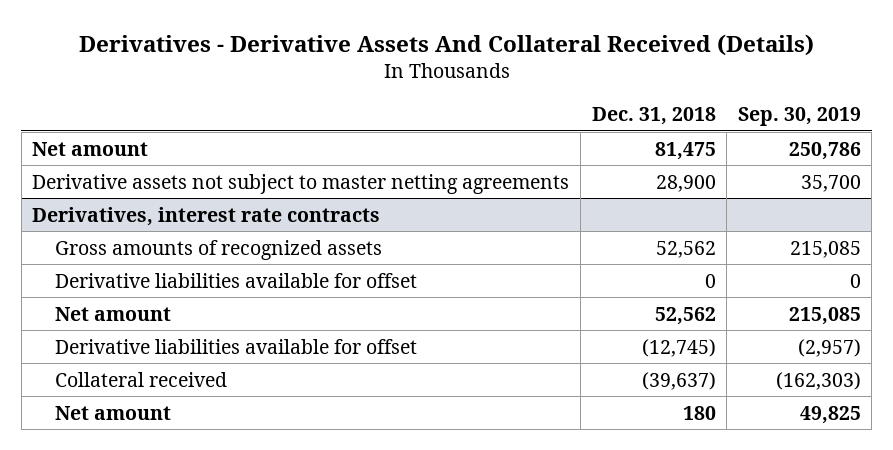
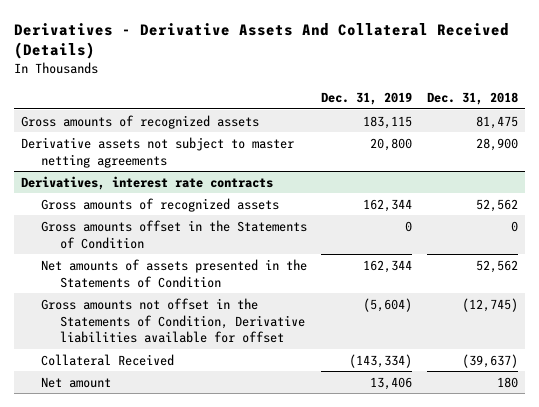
- | Dec. 31, 2018 | Sep. 30, 2019
+ | Dec. 31, 2019 | Dec. 31, 2018
- Net amount | 81,475 | 250,786
+ Gross amounts of recognized assets | 183,115 | 81,475
@ Derivatives, interest rate contracts
- Derivative liabilities available for offset | 0 | 0
- Net amount | 52,562 | 215,085
- Derivative liabilities available for offset | (12,745) | (2,957)
- Collateral received | (39,637) | (162,303)
+ Gross amounts offset in the Statements of Condition | 0 | 0
+ Net amounts of assets presented in the Statements of Condition | 162,344 | 52,562
+ Gross amounts not offset in the Statements of Condition, Derivative liabilities available for offset | (5,604) | (12,745)
+ Collateral Received | (143,334) | (39,637)

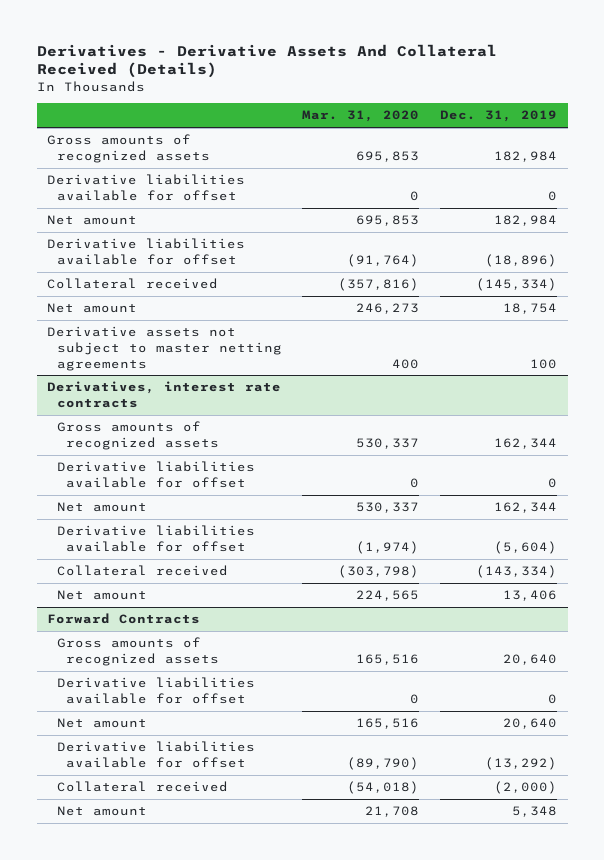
- | Dec. 31, 2019 | Dec. 31, 2018
+ | Mar. 31, 2020 | Dec. 31, 2019
- Gross amounts of recognized assets | 183,115 | 81,475
- Derivative assets not subject to master netting agreements | 20,800 | 28,900
+ Gross amounts of recognized assets | 695,853 | 182,984
+ Derivative liabilities available for offset | 0 | 0
+ Net amount | 695,853 | 182,984
+ Derivative liabilities available for offset | (91,764) | (18,896)
+ Collateral received | (357,816) | (145,334)
+ Net amount | 246,273 | 18,754
+ Derivative assets not subject to master netting agreements | 400 | 100
@ Derivatives, interest rate contracts
- Gross amounts offset in the Statements of Condition | 0 | 0
- Net amounts of assets presented in the Statements of Condition | 162,344 | 52,562
- Gross amounts not offset in the Statements of Condition, Derivative liabilities available for offset | (5,604) | (12,745)
- Collateral Received | (143,334) | (39,637)
+ Derivative liabilities available for offset | 0 | 0
+ Net amount | 530,337 | 162,344
+ Derivative liabilities available for offset | (1,974) | (5,604)
+ Collateral received | (303,798) | (143,334)
+ Forward Contracts
+ Gross amounts of recognized assets | 165,516 | 20,640
+ Derivative liabilities available for offset | 0 | 0
+ Net amount | 165,516 | 20,640
+ Derivative liabilities available for offset | (89,790) | (13,292)
+ Collateral received | (54,018) | (2,000)
+ Net amount | 21,708 | 5,348

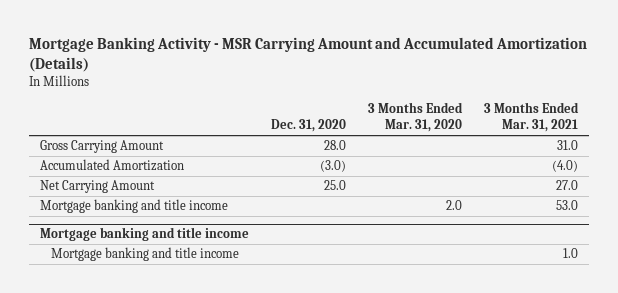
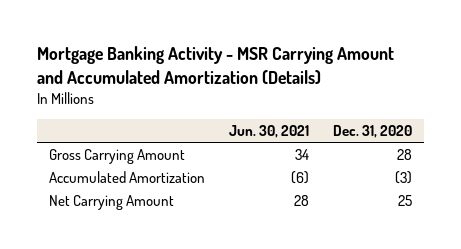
- | Dec. 31, 2020 | 3 Months Ended Mar. 31, 2020 | 3 Months Ended Mar. 31, 2021
+ | Jun. 30, 2021 | Dec. 31, 2020
- Gross Carrying Amount | 28.0 | | 31.0
- Accumulated Amortization | (3.0) | | (4.0)
- Net Carrying Amount | 25.0 | | 27.0
- Mortgage banking and title income | | 2.0 | 53.0
- Mortgage banking and title income
- Mortgage banking and title income | | | 1.0
+ Gross Carrying Amount | 34 | 28
+ Accumulated Amortization | (6) | (3)
+ Net Carrying Amount | 28 | 25

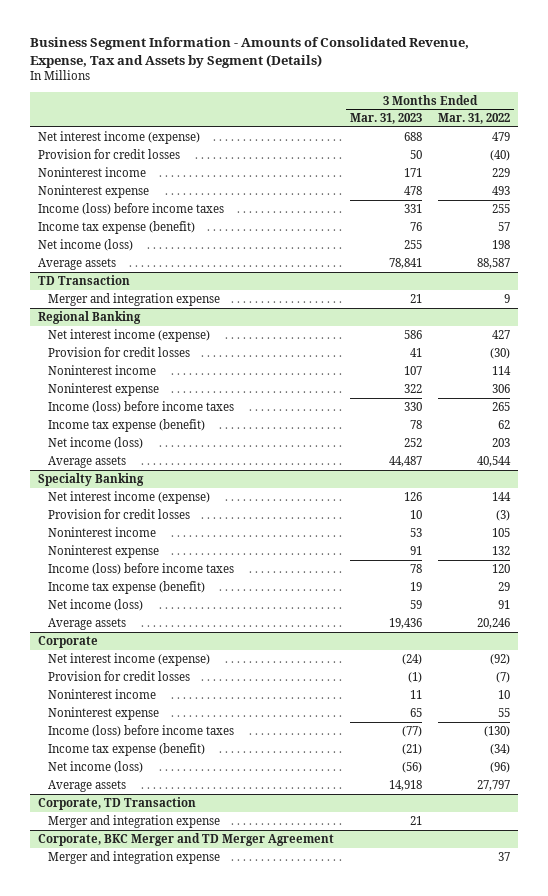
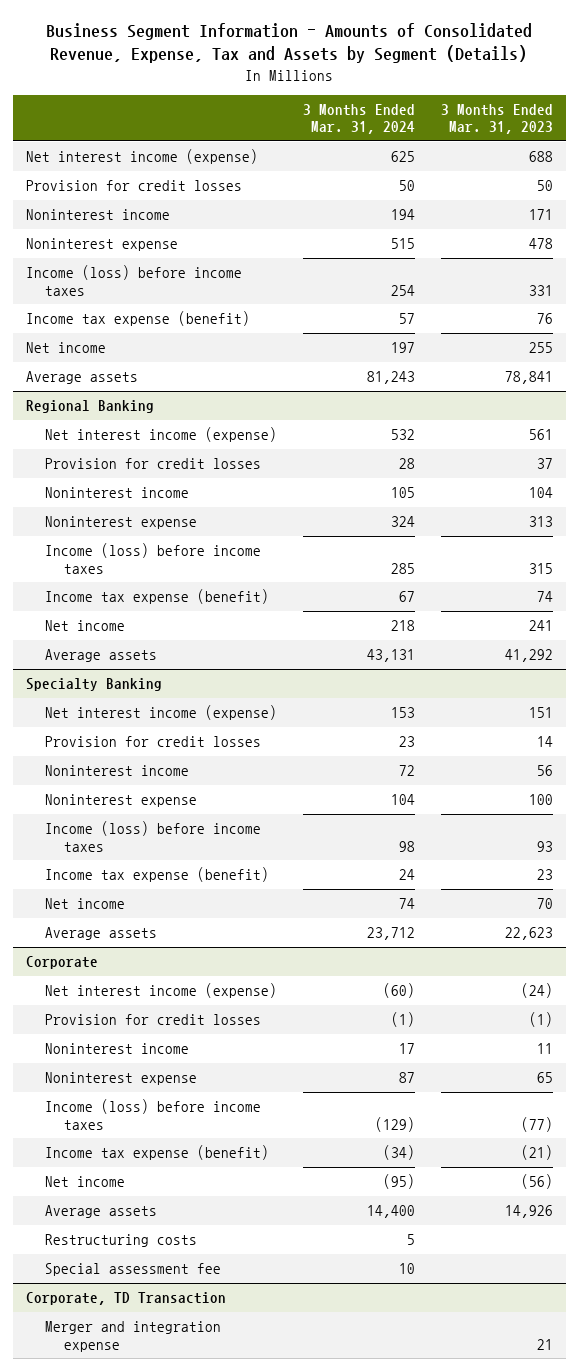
- | 3 Months Ended Mar. 31, 2023 | 3 Months Ended Mar. 31, 2022
+ | 3 Months Ended Mar. 31, 2024 | 3 Months Ended Mar. 31, 2023
- Net income (loss) | 255 | 198
+ Net income | 197 | 255
- TD Transaction
- Merger and integration expense | 21 | 9
@ Regional Banking
- Net interest income (expense) | 586 | 427
- Provision for credit losses | 41 | (30)
- Noninterest income | 107 | 114
- Noninterest expense | 322 | 306
- Income (loss) before income taxes | 330 | 265
- Income tax expense (benefit) | 78 | 62
- Net income (loss) | 252 | 203
- Average assets | 44,487 | 40,544
+ Net interest income (expense) | 532 | 561
+ Provision for credit losses | 28 | 37
+ Noninterest income | 105 | 104
+ Noninterest expense | 324 | 313
+ Income (loss) before income taxes | 285 | 315
+ Income tax expense (benefit) | 67 | 74
+ Net income | 218 | 241
+ Average assets | 43,131 | 41,292
@ Specialty Banking
- Net interest income (expense) | 126 | 144
- Provision for credit losses | 10 | (3)
- Noninterest income | 53 | 105
- Noninterest expense | 91 | 132
- Income (loss) before income taxes | 78 | 120
- Income tax expense (benefit) | 19 | 29
- Net income (loss) | 59 | 91
- Average assets | 19,436 | 20,246
+ Net interest income (expense) | 153 | 151
+ Provision for credit losses | 23 | 14
+ Noninterest income | 72 | 56
+ Noninterest expense | 104 | 100
+ Income (loss) before income taxes | 98 | 93
+ Income tax expense (benefit) | 24 | 23
+ Net income | 74 | 70
+ Average assets | 23,712 | 22,623
@ Corporate
- Net income (loss) | (56) | (96)
- Average assets | 14,918 | 27,797
+ Net income | (95) | (56)
+ Average assets | 14,400 | 14,926
+ Restructuring costs | 5 |
+ Special assessment fee | 10 |
- Corporate, BKC Merger and TD Merger Agreement
- Merger and integration expense | | 37

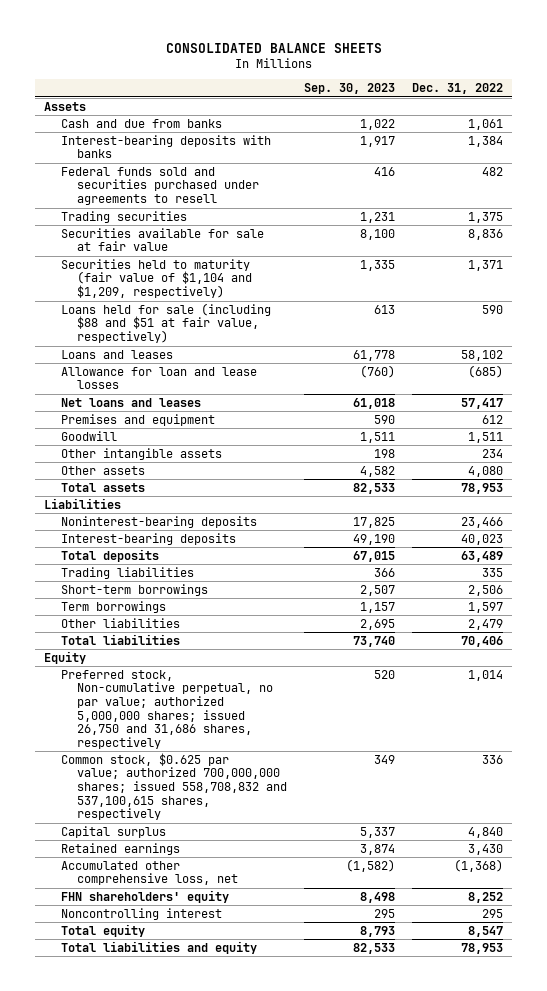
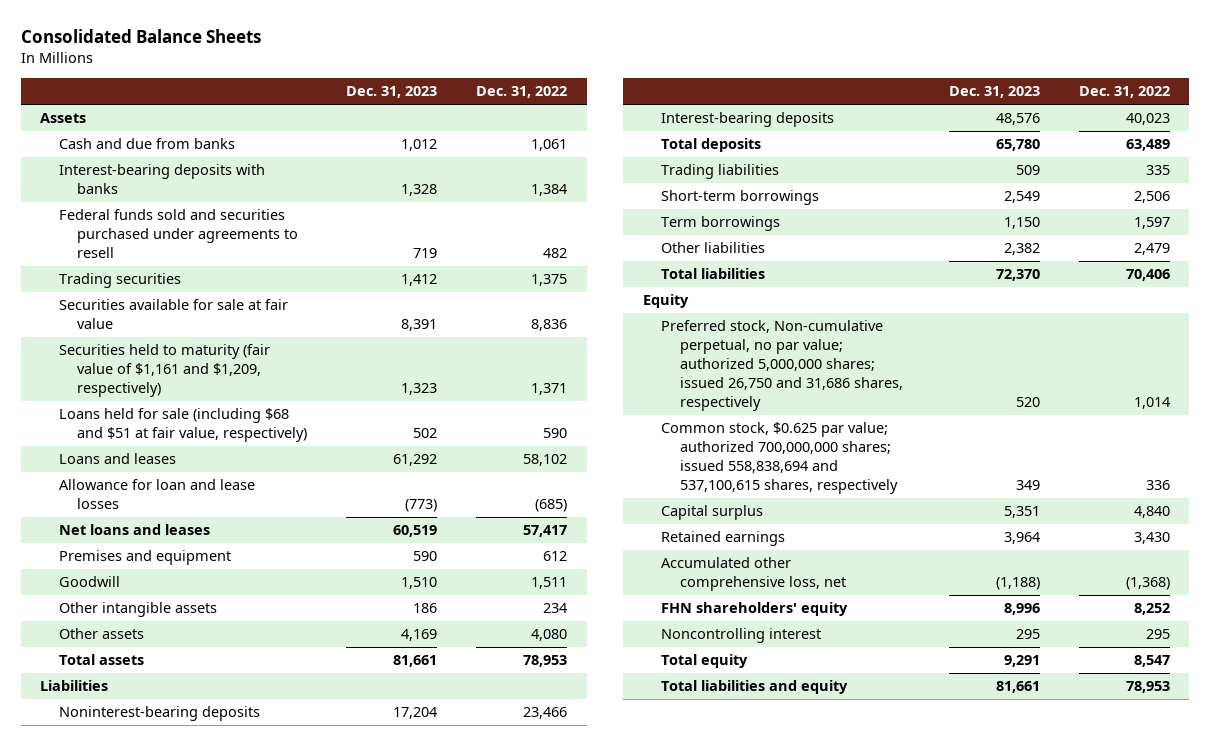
- CONSOLIDATED BALANCE SHEETS
+ Consolidated Balance Sheets
- | Sep. 30, 2023 | Dec. 31, 2022
+ | Dec. 31, 2023 | Dec. 31, 2022
- Securities held to maturity (fair value of $1,104 and $1,209, respectively) | 1,335 | 1,371
- Loans held for sale (including $88 and $51 at fair value, respectively) | 613 | 590
+ Securities held to maturity (fair value of $1,161 and $1,209, respectively) | 1,323 | 1,371
+ Loans held for sale (including $68 and $51 at fair value, respectively) | 502 | 590
- Common stock, $0.625 par value; authorized 700,000,000 shares; issued 558,708,832 and 537,100,615 shares, respectively | 349 | 336
+ Common stock, $0.625 par value; authorized 700,000,000 shares; issued 558,838,694 and 537,100,615 shares, respectively | 349 | 336

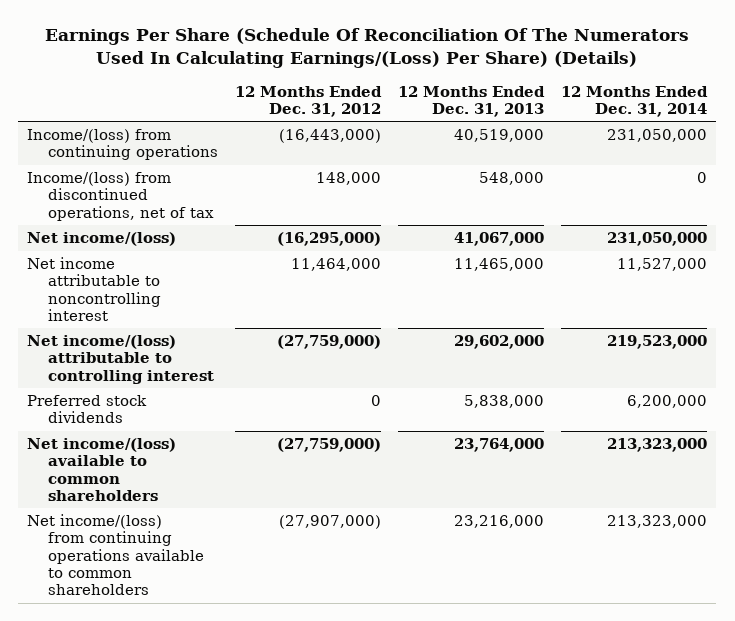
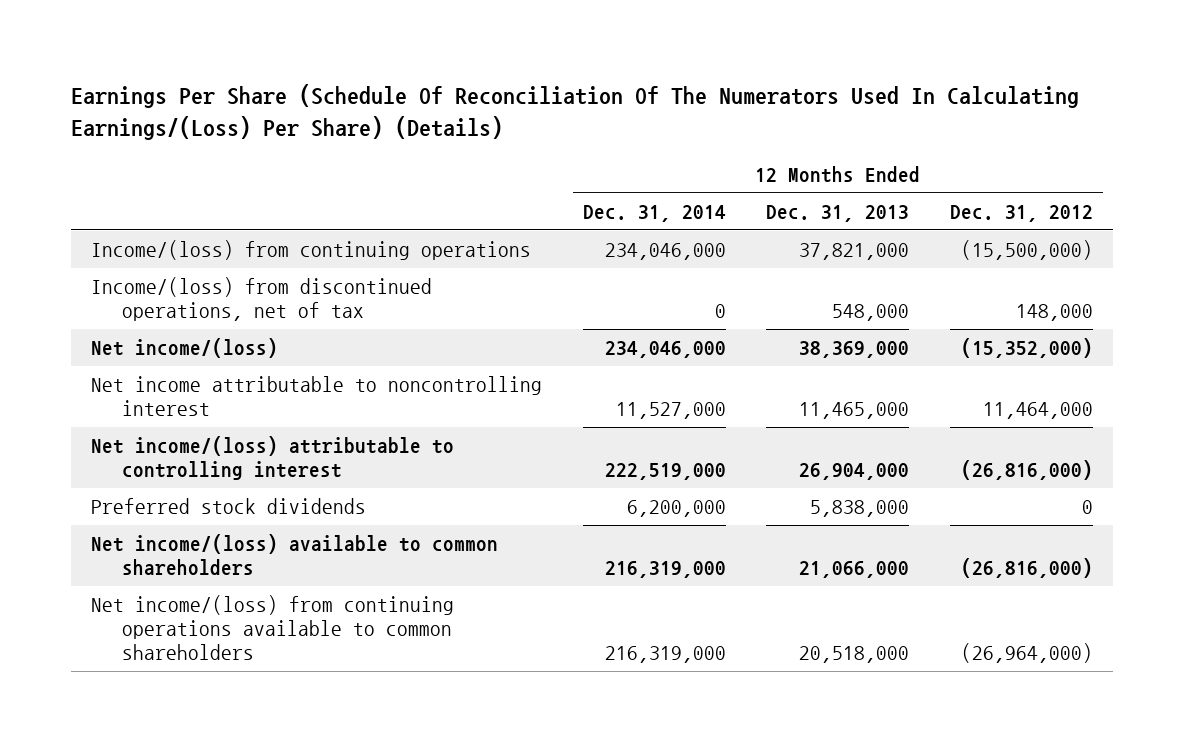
- | 12 Months Ended Dec. 31, 2012 | 12 Months Ended Dec. 31, 2013 | 12 Months Ended Dec. 31, 2014
+ | 12 Months Ended Dec. 31, 2014 | 12 Months Ended Dec. 31, 2013 | 12 Months Ended Dec. 31, 2012
- Income/(loss) from continuing operations | (16,443,000) | 40,519,000 | 231,050,000
+ Income/(loss) from continuing operations | 234,046,000 | 37,821,000 | (15,500,000)
- Net income/(loss) | (16,295,000) | 41,067,000 | 231,050,000
+ Net income/(loss) | 234,046,000 | 38,369,000 | (15,352,000)
- Net income/(loss) attributable to controlling interest | (27,759,000) | 29,602,000 | 219,523,000
+ Net income/(loss) attributable to controlling interest | 222,519,000 | 26,904,000 | (26,816,000)
- Net income/(loss) available to common shareholders | (27,759,000) | 23,764,000 | 213,323,000
- Net income/(loss) from continuing operations available to common shareholders | (27,907,000) | 23,216,000 | 213,323,000
+ Net income/(loss) available to common shareholders | 216,319,000 | 21,066,000 | (26,816,000)
+ Net income/(loss) from continuing operations available to common shareholders | 216,319,000 | 20,518,000 | (26,964,000)

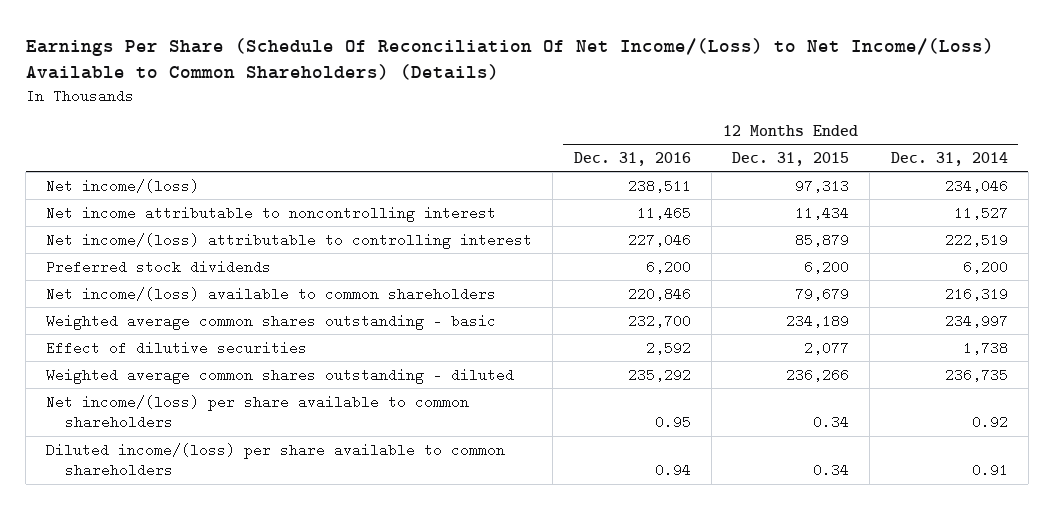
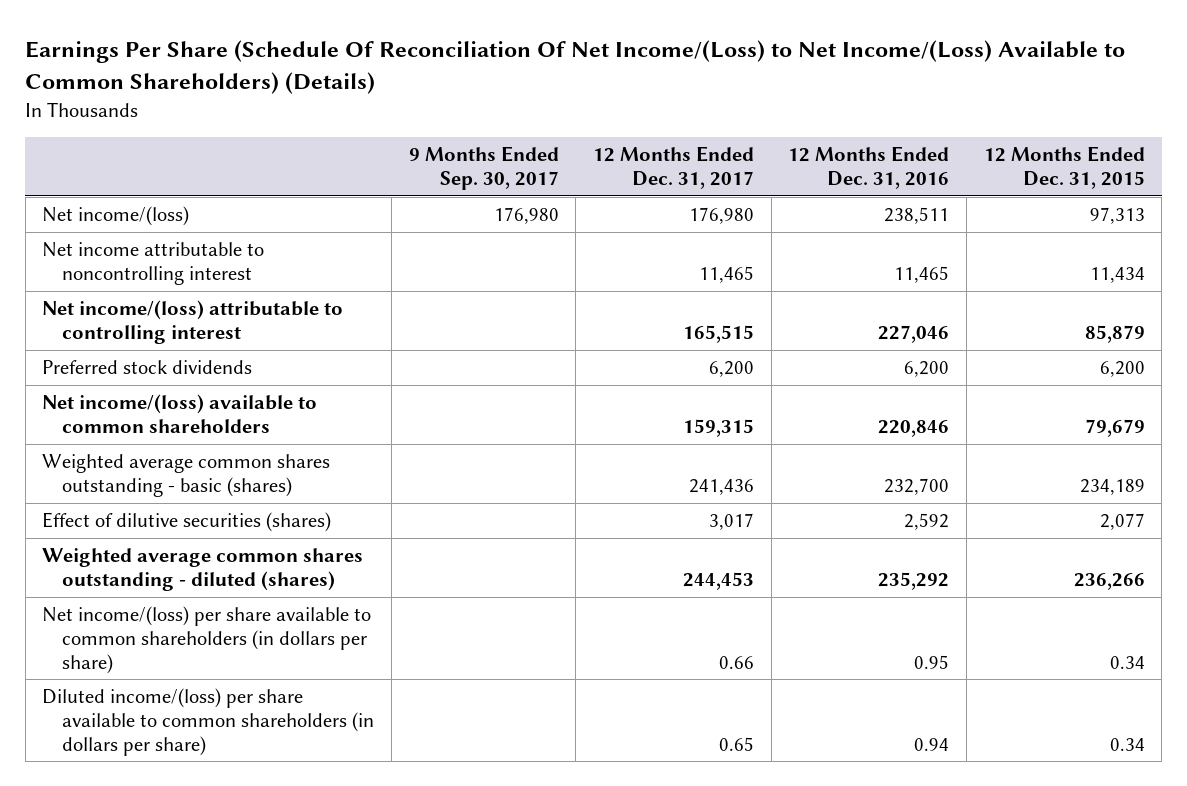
- | 12 Months Ended Dec. 31, 2016 | 12 Months Ended Dec. 31, 2015 | 12 Months Ended Dec. 31, 2014
+ | 9 Months Ended Sep. 30, 2017 | 12 Months Ended Dec. 31, 2017 | 12 Months Ended Dec. 31, 2016 | 12 Months Ended Dec. 31, 2015
- Weighted average common shares outstanding - basic | 232,700 | 234,189 | 234,997
- Effect of dilutive securities | 2,592 | 2,077 | 1,738
- Weighted average common shares outstanding - diluted | 235,292 | 236,266 | 236,735
- Net income/(loss) per share available to common shareholders | 0.95 | 0.34 | 0.92
- Diluted income/(loss) per share available to common shareholders | 0.94 | 0.34 | 0.91
+ Weighted average common shares outstanding - basic (shares) | | 241,436 | 232,700 | 234,189
+ Effect of dilutive securities (shares) | | 3,017 | 2,592 | 2,077
+ Weighted average common shares outstanding - diluted (shares) | | 244,453 | 235,292 | 236,266
+ Net income/(loss) per share available to common shareholders (in dollars per share) | | 0.66 | 0.95 | 0.34
+ Diluted income/(loss) per share available to common shareholders (in dollars per share) | | 0.65 | 0.94 | 0.34

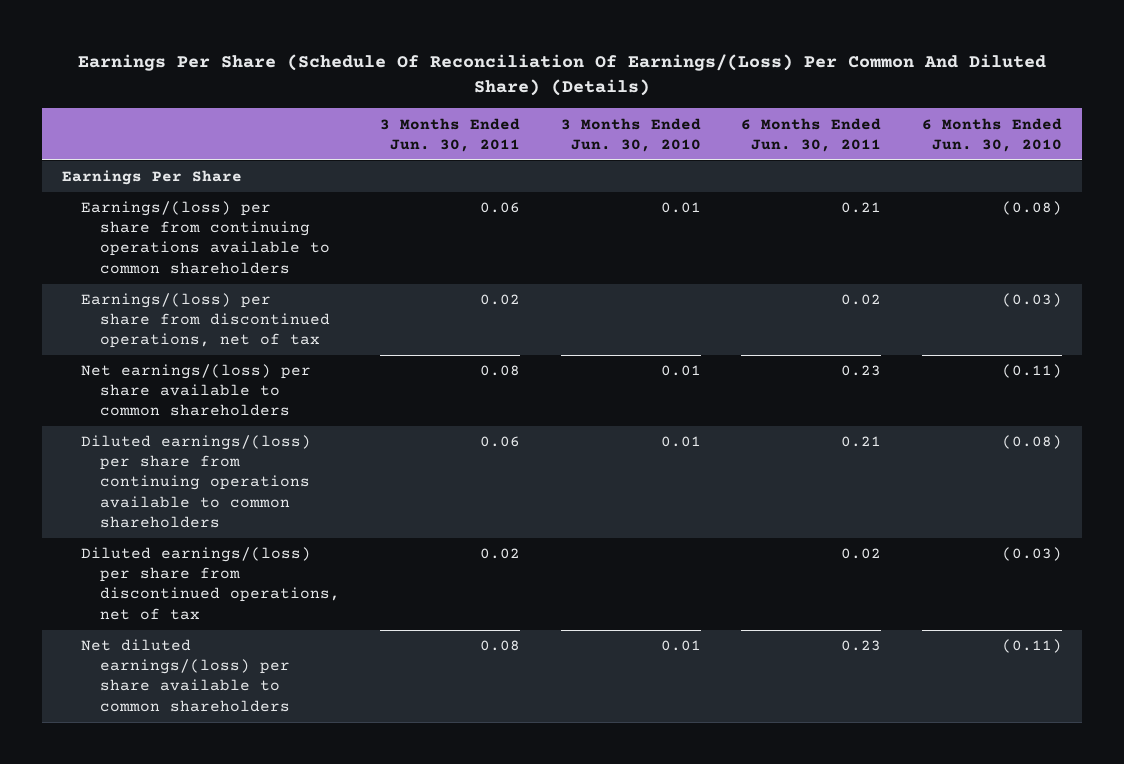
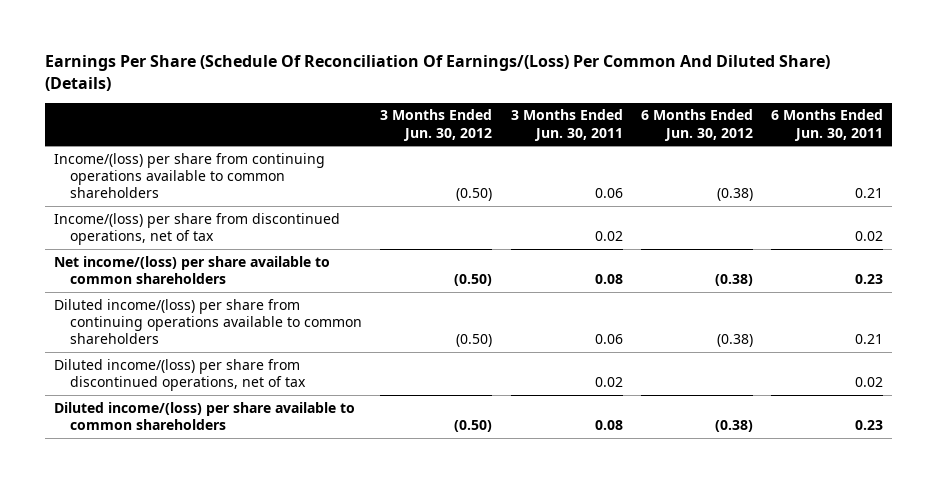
- | 3 Months Ended Jun. 30, 2011 | 3 Months Ended Jun. 30, 2010 | 6 Months Ended Jun. 30, 2011 | 6 Months Ended Jun. 30, 2010
+ | 3 Months Ended Jun. 30, 2012 | 3 Months Ended Jun. 30, 2011 | 6 Months Ended Jun. 30, 2012 | 6 Months Ended Jun. 30, 2011
- Earnings Per Share
- Earnings/(loss) per share from continuing operations available to common shareholders | 0.06 | 0.01 | 0.21 | (0.08)
- Earnings/(loss) per share from discontinued operations, net of tax | 0.02 | | 0.02 | (0.03)
- Net earnings/(loss) per share available to common shareholders | 0.08 | 0.01 | 0.23 | (0.11)
- Diluted earnings/(loss) per share from continuing operations available to common shareholders | 0.06 | 0.01 | 0.21 | (0.08)
- Diluted earnings/(loss) per share from discontinued operations, net of tax | 0.02 | | 0.02 | (0.03)
- Net diluted earnings/(loss) per share available to common shareholders | 0.08 | 0.01 | 0.23 | (0.11)
+ Income/(loss) per share from continuing operations available to common shareholders | (0.50) | 0.06 | (0.38) | 0.21
+ Income/(loss) per share from discontinued operations, net of tax | | 0.02 | | 0.02
+ Net income/(loss) per share available to common shareholders | (0.50) | 0.08 | (0.38) | 0.23
+ Diluted income/(loss) per share from continuing operations available to common shareholders | (0.50) | 0.06 | (0.38) | 0.21
+ Diluted income/(loss) per share from discontinued operations, net of tax | | 0.02 | | 0.02
+ Diluted income/(loss) per share available to common shareholders | (0.50) | 0.08 | (0.38) | 0.23

